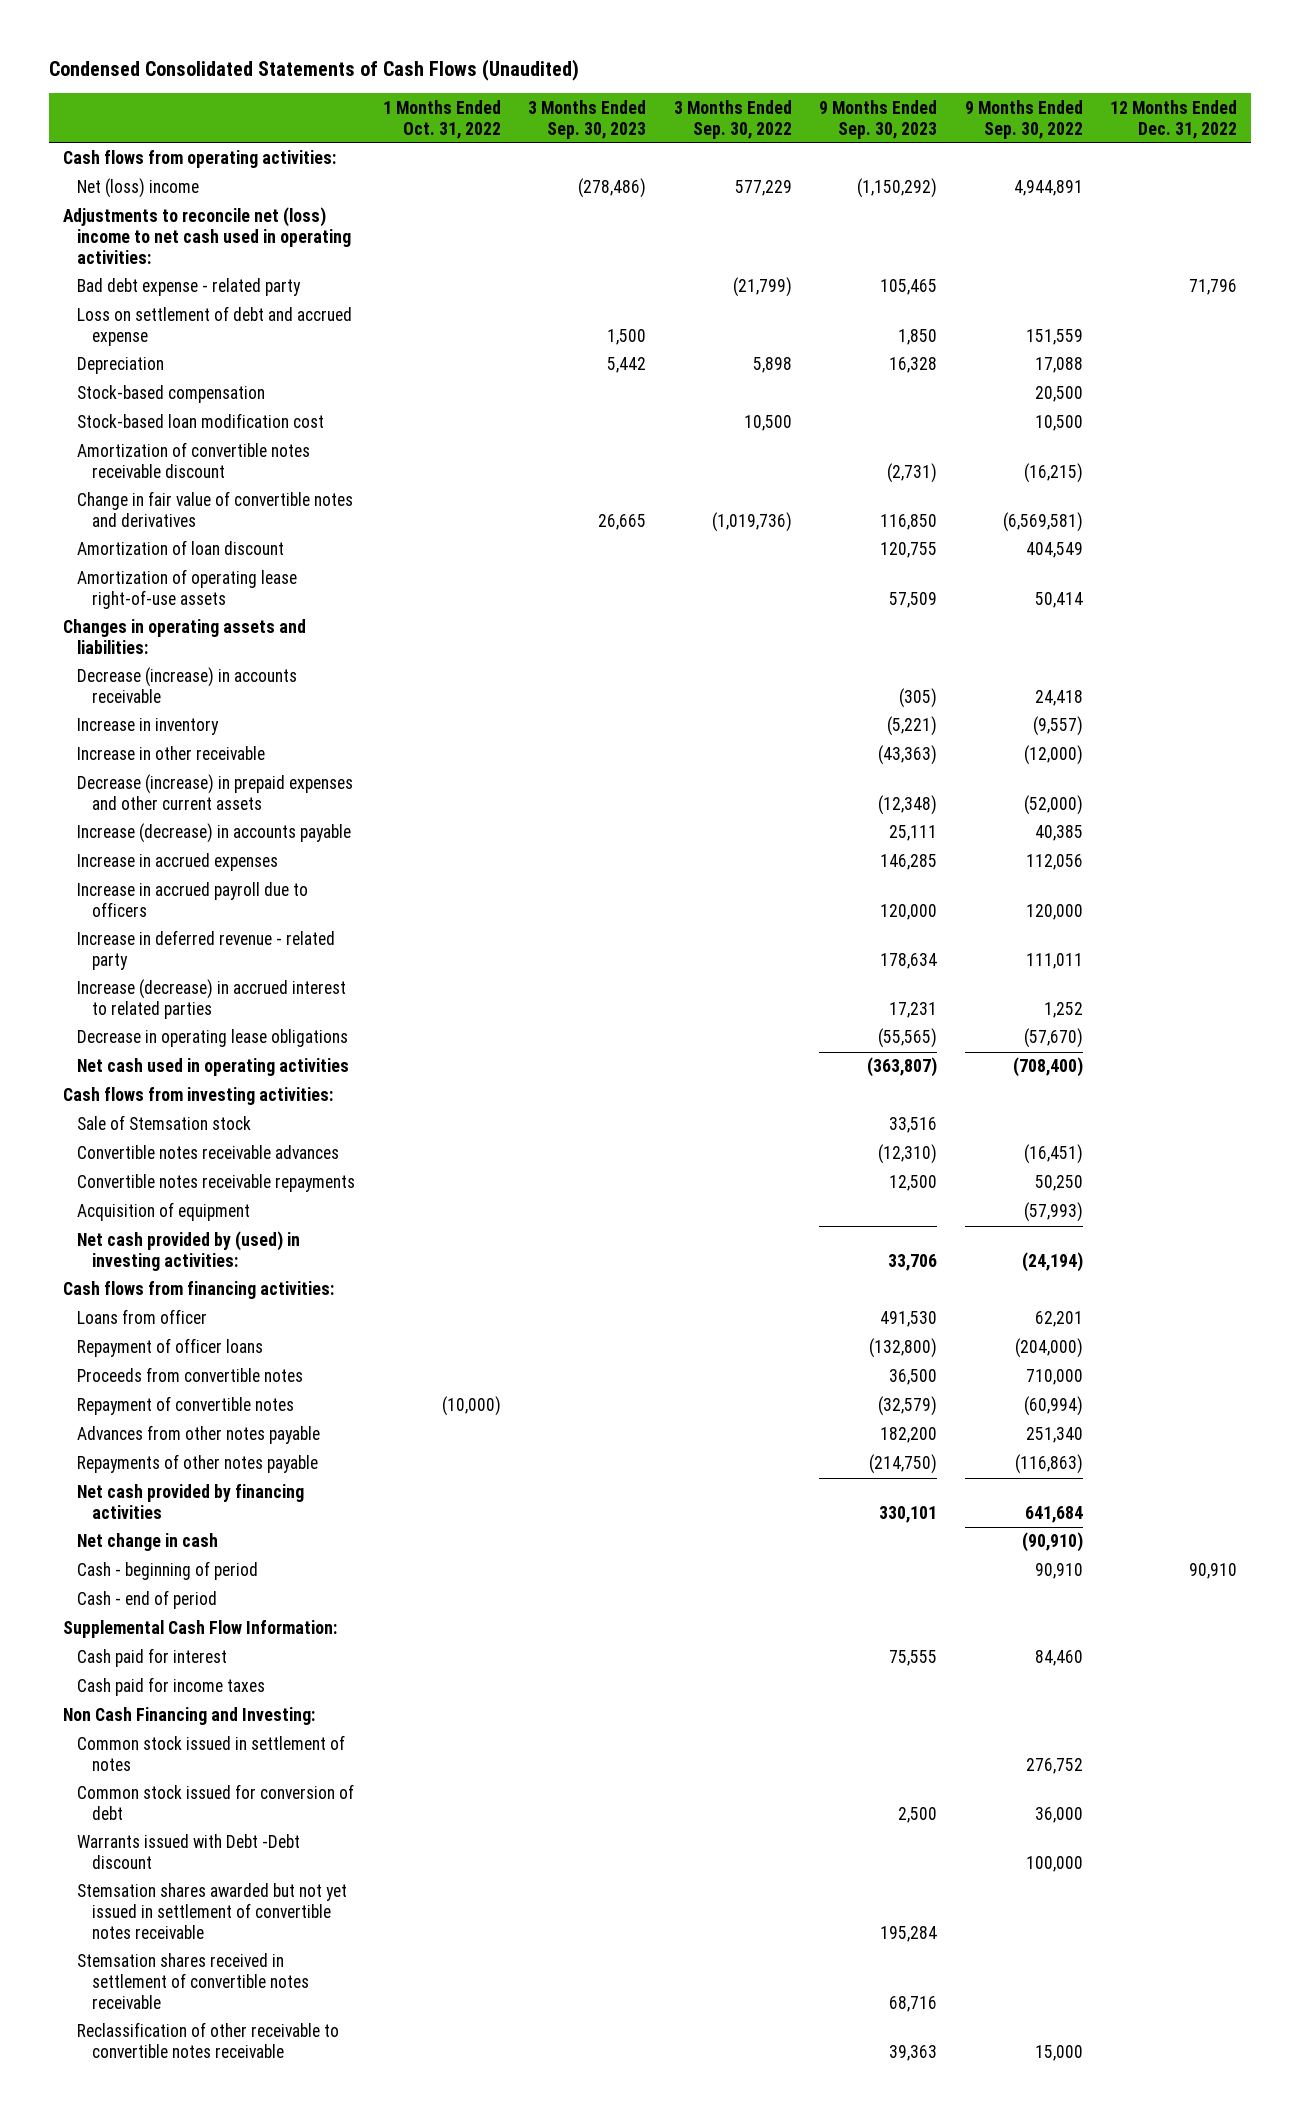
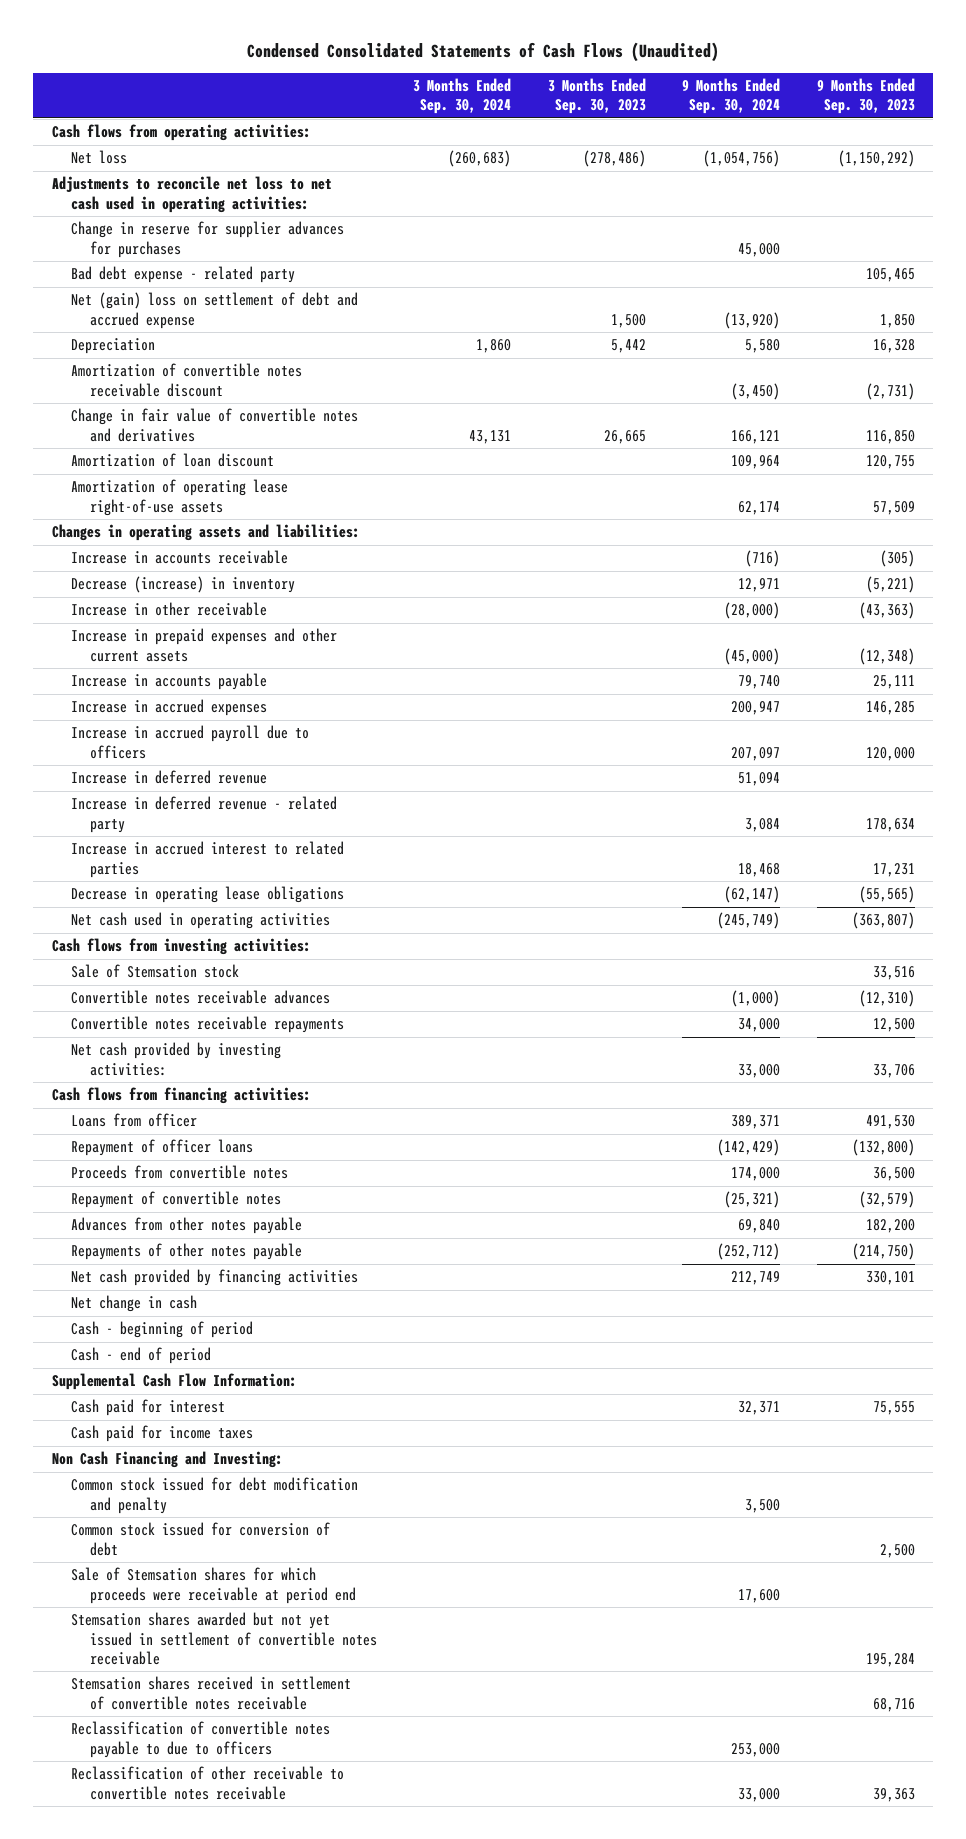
- | 1 Months Ended Oct. 31, 2022 | 3 Months Ended Sep. 30, 2023 | 3 Months Ended Sep. 30, 2022 | 9 Months Ended Sep. 30, 2023 | 9 Months Ended Sep. 30, 2022 | 12 Months Ended Dec. 31, 2022
+ | 3 Months Ended Sep. 30, 2024 | 3 Months Ended Sep. 30, 2023 | 9 Months Ended Sep. 30, 2024 | 9 Months Ended Sep. 30, 2023
- Net (loss) income | | (278,486) | 577,229 | (1,150,292) | 4,944,891 |
- Adjustments to reconcile net (loss) income to net cash used in operating activities:
+ Net loss | (260,683) | (278,486) | (1,054,756) | (1,150,292)
+ Adjustments to reconcile net loss to net cash used in operating activities:
+ Change in reserve for supplier advances for purchases | | | 45,000 |
- Loss on settlement of debt and accrued expense | | 1,500 | | 1,850 | 151,559 |
+ Net (gain) loss on settlement of debt and accrued expense | | 1,500 | (13,920) | 1,850
- Stock-based compensation | | | | | 20,500 |
- Stock-based loan modification cost | | | 10,500 | | 10,500 |
- Decrease (increase) in accounts receivable | | | | (305) | 24,418 |
- Increase in inventory | | | | (5,221) | (9,557) |
+ Increase in accounts receivable | | | (716) | (305)
+ Decrease (increase) in inventory | | | 12,971 | (5,221)
- Decrease (increase) in prepaid expenses and other current assets | | | | (12,348) | (52,000) |
- Increase (decrease) in accounts payable | | | | 25,111 | 40,385 |
+ Increase in prepaid expenses and other current assets | | | (45,000) | (12,348)
+ Increase in accounts payable | | | 79,740 | 25,111
+ Increase in deferred revenue | | | 51,094 |
- Increase (decrease) in accrued interest to related parties | | | | 17,231 | 1,252 |
+ Increase in accrued interest to related parties | | | 18,468 | 17,231
- Acquisition of equipment | | | | | (57,993) |
- Net cash provided by (used) in investing activities: | | | | 33,706 | (24,194) |
+ Net cash provided by investing activities: | | | 33,000 | 33,706
- Common stock issued in settlement of notes | | | | | 276,752 |
+ Common stock issued for debt modification and penalty | | | 3,500 |
- Warrants issued with Debt -Debt discount | | | | | 100,000 |
+ Sale of Stemsation shares for which proceeds were receivable at period end | | | 17,600 |
+ Reclassification of convertible notes payable to due to officers | | | 253,000 |

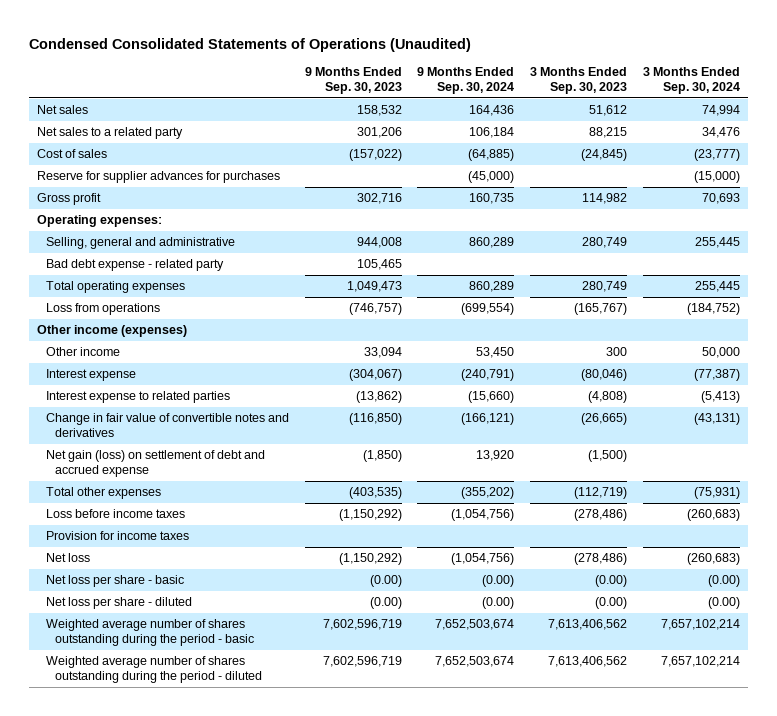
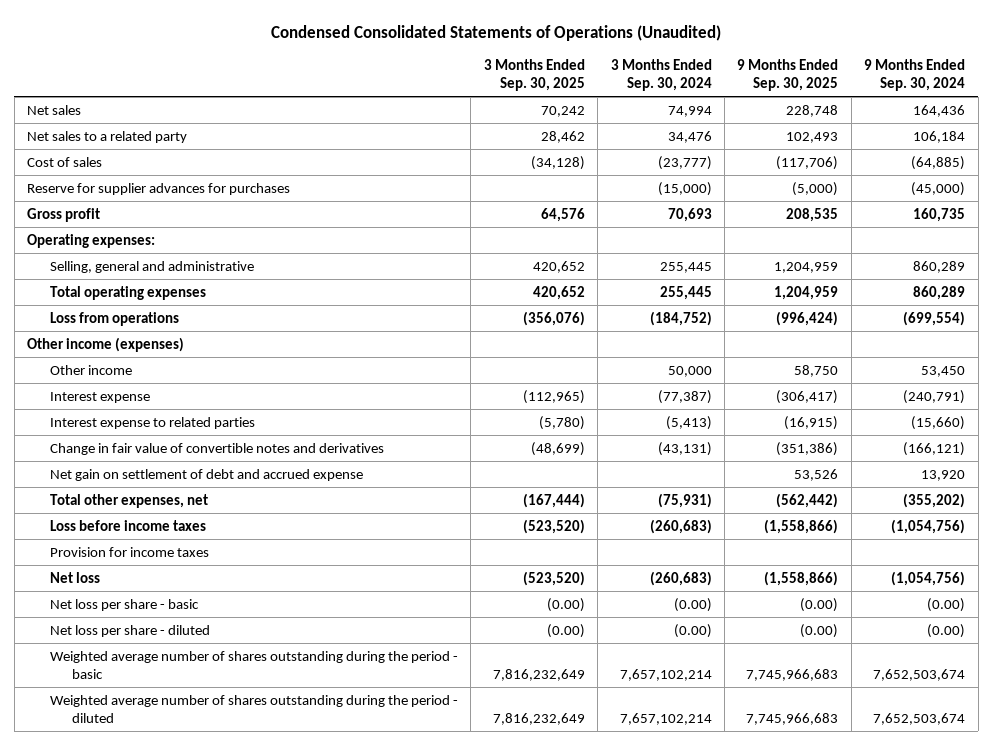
- | 9 Months Ended Sep. 30, 2023 | 9 Months Ended Sep. 30, 2024 | 3 Months Ended Sep. 30, 2023 | 3 Months Ended Sep. 30, 2024
+ | 3 Months Ended Sep. 30, 2025 | 3 Months Ended Sep. 30, 2024 | 9 Months Ended Sep. 30, 2025 | 9 Months Ended Sep. 30, 2024
- Bad debt expense - related party | 105,465 | | |
- Net gain (loss) on settlement of debt and accrued expense | (1,850) | 13,920 | (1,500) |
- Total other expenses | (403,535) | (355,202) | (112,719) | (75,931)
+ Net gain on settlement of debt and accrued expense | | | 53,526 | 13,920
+ Total other expenses, net | (167,444) | (75,931) | (562,442) | (355,202)

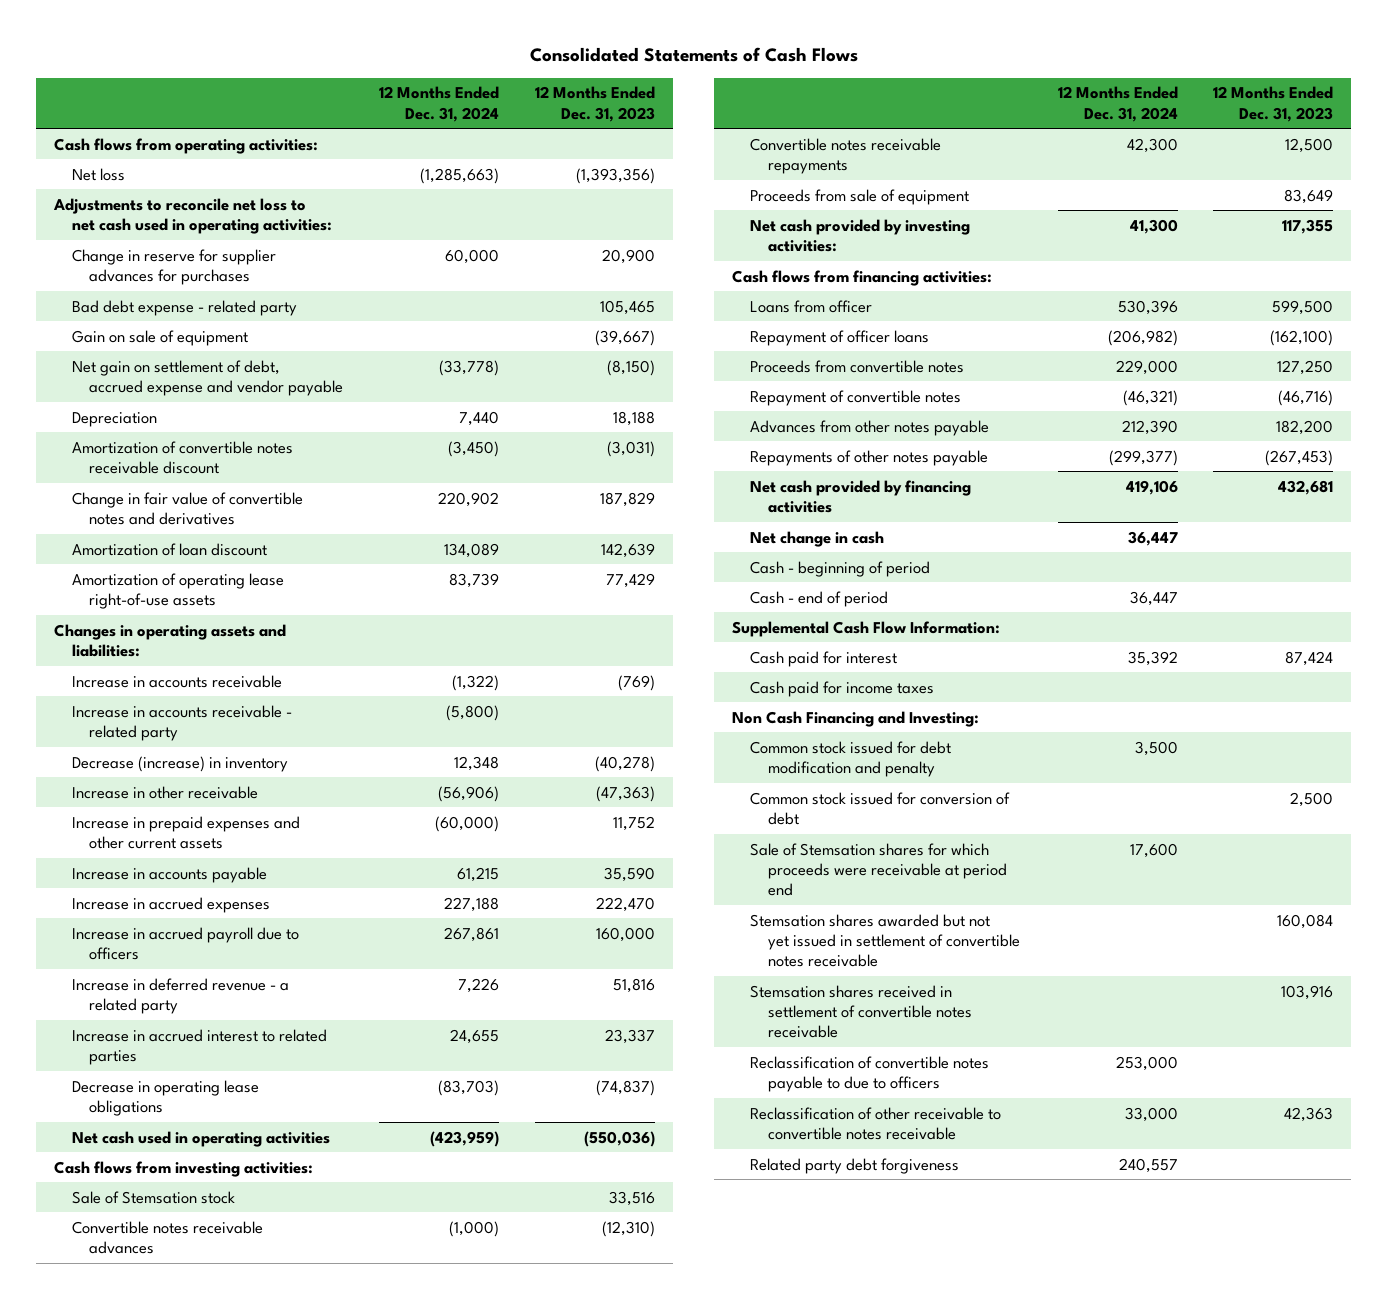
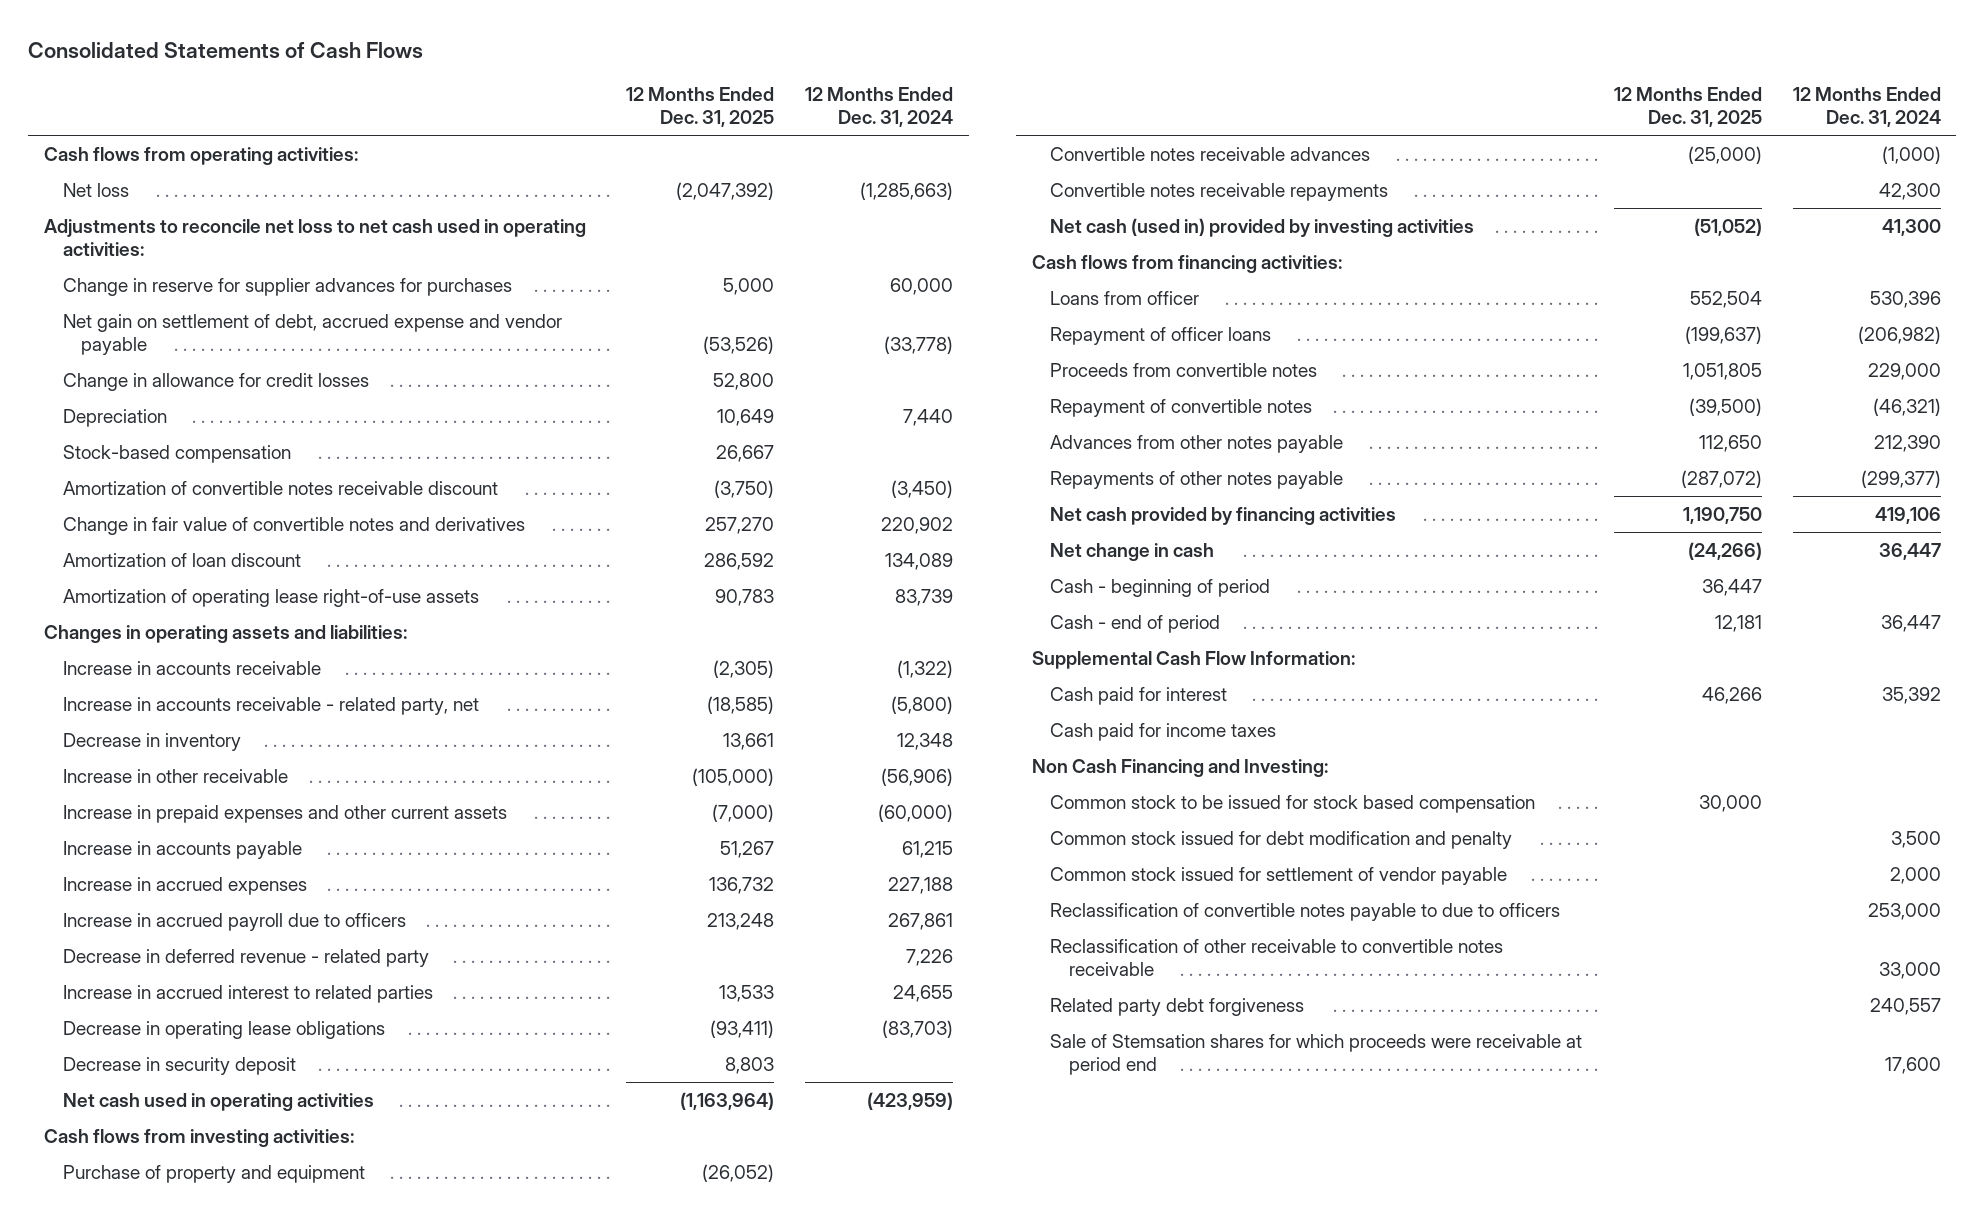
- | 12 Months Ended Dec. 31, 2024 | 12 Months Ended Dec. 31, 2023
+ | 12 Months Ended Dec. 31, 2025 | 12 Months Ended Dec. 31, 2024
- Bad debt expense - related party | | 105,465
- Gain on sale of equipment | | (39,667)
+ Change in allowance for credit losses | 52,800 |
+ Stock-based compensation | 26,667 |
- Increase in accounts receivable - related party | (5,800) |
- Decrease (increase) in inventory | 12,348 | (40,278)
+ Increase in accounts receivable - related party, net | (18,585) | (5,800)
+ Decrease in inventory | 13,661 | 12,348
- Increase in deferred revenue - a related party | 7,226 | 51,816
+ Decrease in deferred revenue - related party | | 7,226
+ Decrease in security deposit | 8,803 |
- Sale of Stemsation stock | | 33,516
+ Purchase of property and equipment | (26,052) |
- Proceeds from sale of equipment | | 83,649
- Net cash provided by investing activities: | 41,300 | 117,355
+ Net cash (used in) provided by investing activities | (51,052) | 41,300
+ Common stock to be issued for stock based compensation | 30,000 |
- Common stock issued for conversion of debt | | 2,500
- Stemsation shares awarded but not yet issued in settlement of convertible notes receivable | | 160,084
- Stemsation shares received in settlement of convertible notes receivable | | 103,916
+ Common stock issued for settlement of vendor payable | | 2,000
moved down: Sale of Stemsation shares for which proceeds were receivable at period end | | 17,600

